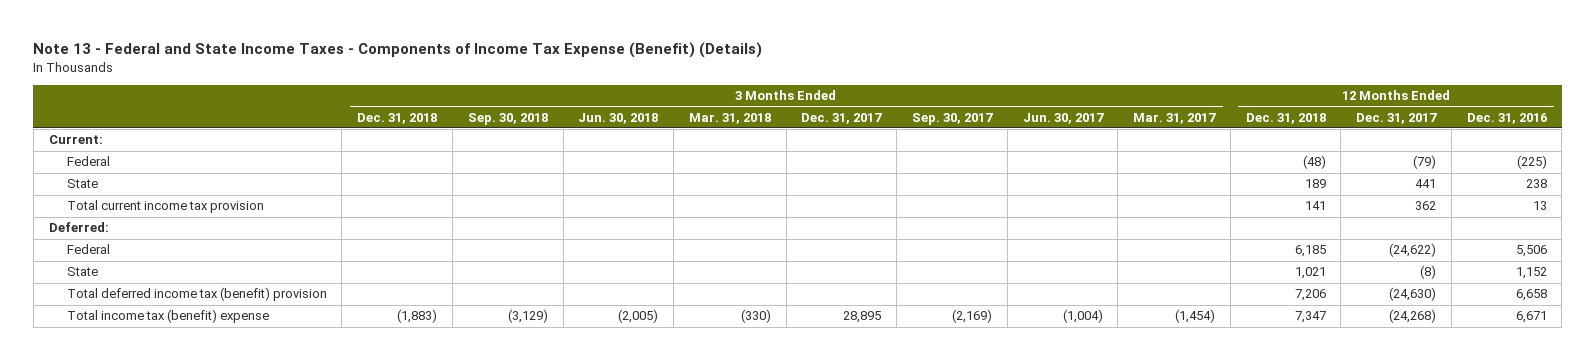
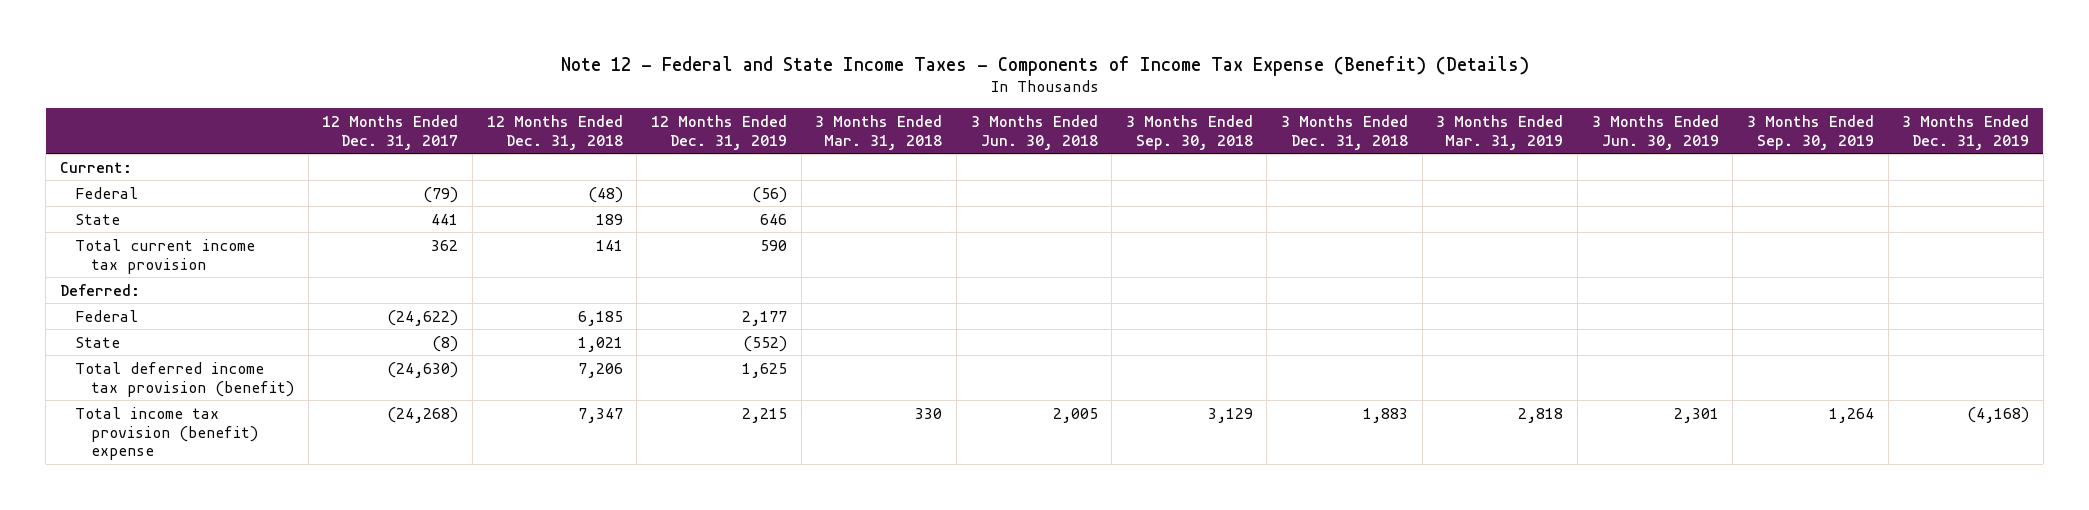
- Note 13 - Federal and State Income Taxes - Components of Income Tax Expense (Benefit) (Details)
+ Note 12 - Federal and State Income Taxes - Components of Income Tax Expense (Benefit) (Details)
- | 3 Months Ended Dec. 31, 2018 | 3 Months Ended Sep. 30, 2018 | 3 Months Ended Jun. 30, 2018 | 3 Months Ended Mar. 31, 2018 | 3 Months Ended Dec. 31, 2017 | 3 Months Ended Sep. 30, 2017 | 3 Months Ended Jun. 30, 2017 | 3 Months Ended Mar. 31, 2017 | 12 Months Ended Dec. 31, 2018 | 12 Months Ended Dec. 31, 2017 | 12 Months Ended Dec. 31, 2016
+ | 12 Months Ended Dec. 31, 2017 | 12 Months Ended Dec. 31, 2018 | 12 Months Ended Dec. 31, 2019 | 3 Months Ended Mar. 31, 2018 | 3 Months Ended Jun. 30, 2018 | 3 Months Ended Sep. 30, 2018 | 3 Months Ended Dec. 31, 2018 | 3 Months Ended Mar. 31, 2019 | 3 Months Ended Jun. 30, 2019 | 3 Months Ended Sep. 30, 2019 | 3 Months Ended Dec. 31, 2019
- Total deferred income tax (benefit) provision | | | | | | | | | 7,206 | (24,630) | 6,658
- Total income tax (benefit) expense | (1,883) | (3,129) | (2,005) | (330) | 28,895 | (2,169) | (1,004) | (1,454) | 7,347 | (24,268) | 6,671
+ Total deferred income tax provision (benefit) | (24,630) | 7,206 | 1,625 | | | | | | | |
+ Total income tax provision (benefit) expense | (24,268) | 7,347 | 2,215 | 330 | 2,005 | 3,129 | 1,883 | 2,818 | 2,301 | 1,264 | (4,168)

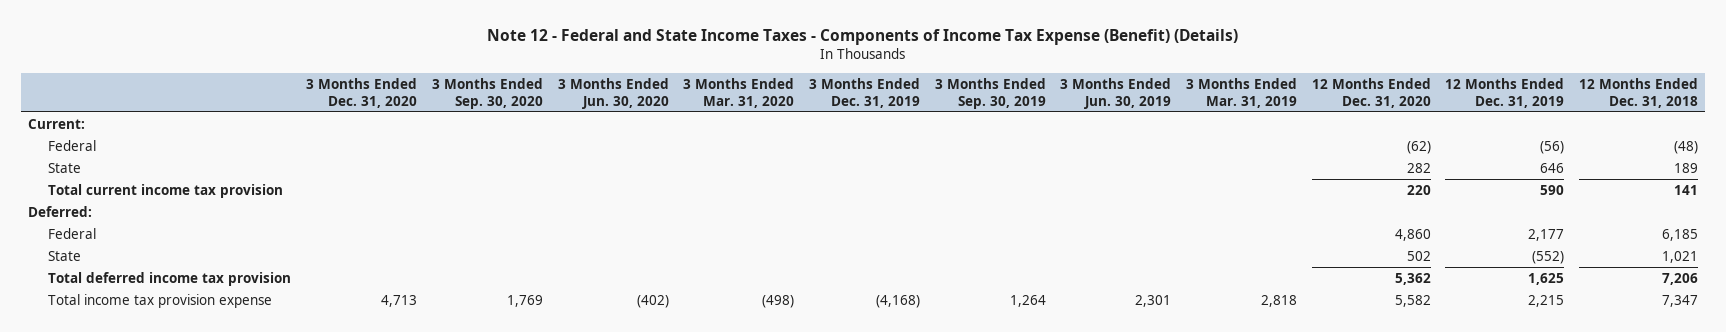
- | 12 Months Ended Dec. 31, 2017 | 12 Months Ended Dec. 31, 2018 | 12 Months Ended Dec. 31, 2019 | 3 Months Ended Mar. 31, 2018 | 3 Months Ended Jun. 30, 2018 | 3 Months Ended Sep. 30, 2018 | 3 Months Ended Dec. 31, 2018 | 3 Months Ended Mar. 31, 2019 | 3 Months Ended Jun. 30, 2019 | 3 Months Ended Sep. 30, 2019 | 3 Months Ended Dec. 31, 2019
+ | 3 Months Ended Dec. 31, 2020 | 3 Months Ended Sep. 30, 2020 | 3 Months Ended Jun. 30, 2020 | 3 Months Ended Mar. 31, 2020 | 3 Months Ended Dec. 31, 2019 | 3 Months Ended Sep. 30, 2019 | 3 Months Ended Jun. 30, 2019 | 3 Months Ended Mar. 31, 2019 | 12 Months Ended Dec. 31, 2020 | 12 Months Ended Dec. 31, 2019 | 12 Months Ended Dec. 31, 2018
- Total deferred income tax provision (benefit) | (24,630) | 7,206 | 1,625 | | | | | | | |
- Total income tax provision (benefit) expense | (24,268) | 7,347 | 2,215 | 330 | 2,005 | 3,129 | 1,883 | 2,818 | 2,301 | 1,264 | (4,168)
+ Total deferred income tax provision | | | | | | | | | 5,362 | 1,625 | 7,206
+ Total income tax provision expense | 4,713 | 1,769 | (402) | (498) | (4,168) | 1,264 | 2,301 | 2,818 | 5,582 | 2,215 | 7,347

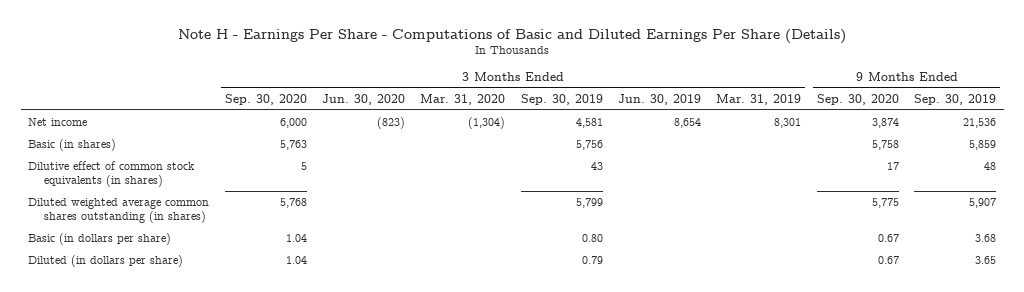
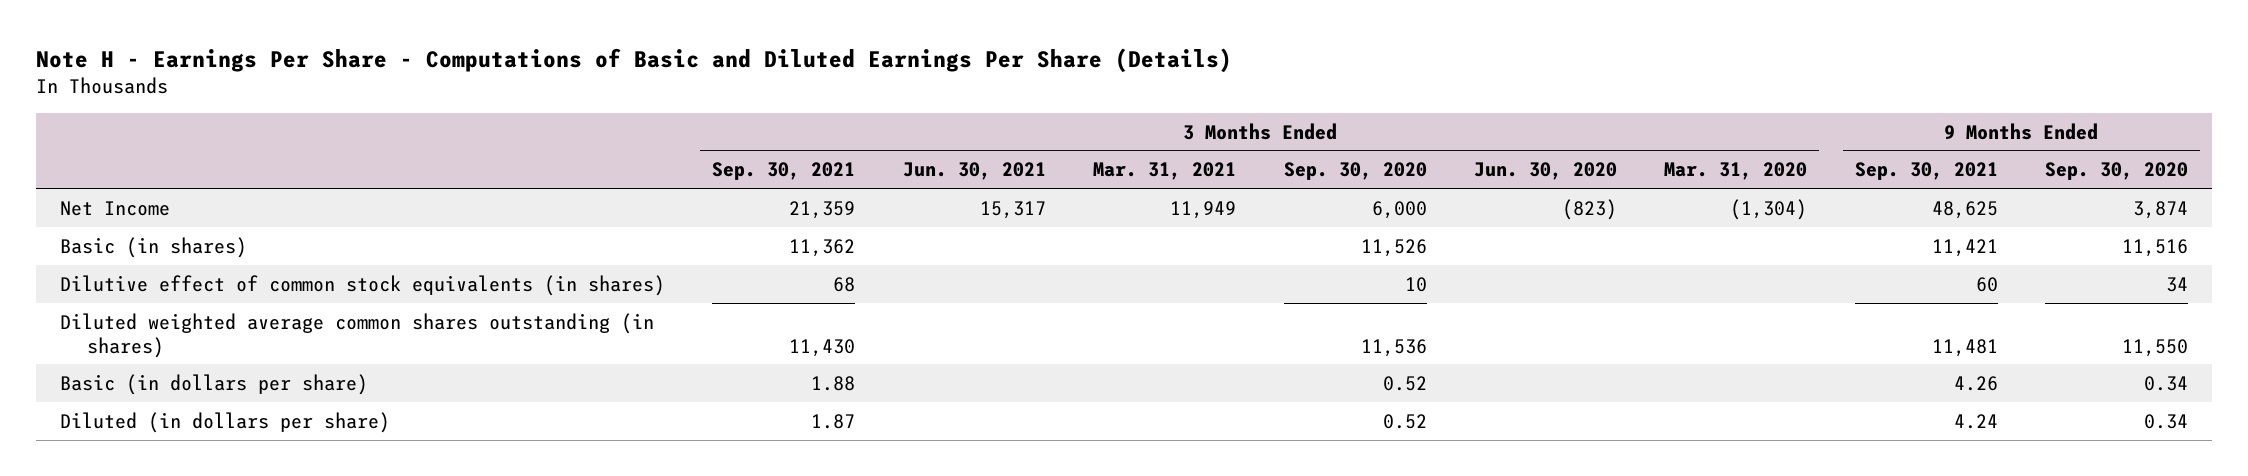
- | 3 Months Ended Sep. 30, 2020 | 3 Months Ended Jun. 30, 2020 | 3 Months Ended Mar. 31, 2020 | 3 Months Ended Sep. 30, 2019 | 3 Months Ended Jun. 30, 2019 | 3 Months Ended Mar. 31, 2019 | 9 Months Ended Sep. 30, 2020 | 9 Months Ended Sep. 30, 2019
+ | 3 Months Ended Sep. 30, 2021 | 3 Months Ended Jun. 30, 2021 | 3 Months Ended Mar. 31, 2021 | 3 Months Ended Sep. 30, 2020 | 3 Months Ended Jun. 30, 2020 | 3 Months Ended Mar. 31, 2020 | 9 Months Ended Sep. 30, 2021 | 9 Months Ended Sep. 30, 2020
- Net income | 6,000 | (823) | (1,304) | 4,581 | 8,654 | 8,301 | 3,874 | 21,536
- Basic (in shares) | 5,763 | | | 5,756 | | | 5,758 | 5,859
- Dilutive effect of common stock equivalents (in shares) | 5 | | | 43 | | | 17 | 48
- Diluted weighted average common shares outstanding (in shares) | 5,768 | | | 5,799 | | | 5,775 | 5,907
- Basic (in dollars per share) | 1.04 | | | 0.80 | | | 0.67 | 3.68
- Diluted (in dollars per share) | 1.04 | | | 0.79 | | | 0.67 | 3.65
+ Net Income | 21,359 | 15,317 | 11,949 | 6,000 | (823) | (1,304) | 48,625 | 3,874
+ Basic (in shares) | 11,362 | | | 11,526 | | | 11,421 | 11,516
+ Dilutive effect of common stock equivalents (in shares) | 68 | | | 10 | | | 60 | 34
+ Diluted weighted average common shares outstanding (in shares) | 11,430 | | | 11,536 | | | 11,481 | 11,550
+ Basic (in dollars per share) | 1.88 | | | 0.52 | | | 4.26 | 0.34
+ Diluted (in dollars per share) | 1.87 | | | 0.52 | | | 4.24 | 0.34

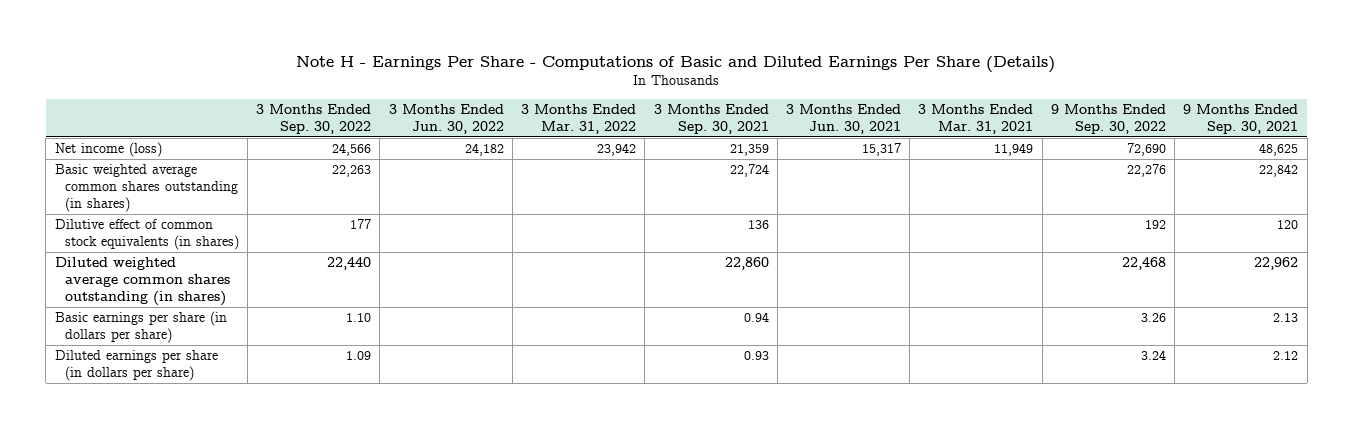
- | 3 Months Ended Sep. 30, 2021 | 3 Months Ended Jun. 30, 2021 | 3 Months Ended Mar. 31, 2021 | 3 Months Ended Sep. 30, 2020 | 3 Months Ended Jun. 30, 2020 | 3 Months Ended Mar. 31, 2020 | 9 Months Ended Sep. 30, 2021 | 9 Months Ended Sep. 30, 2020
+ | 3 Months Ended Sep. 30, 2022 | 3 Months Ended Jun. 30, 2022 | 3 Months Ended Mar. 31, 2022 | 3 Months Ended Sep. 30, 2021 | 3 Months Ended Jun. 30, 2021 | 3 Months Ended Mar. 31, 2021 | 9 Months Ended Sep. 30, 2022 | 9 Months Ended Sep. 30, 2021
- Net Income | 21,359 | 15,317 | 11,949 | 6,000 | (823) | (1,304) | 48,625 | 3,874
- Basic (in shares) | 11,362 | | | 11,526 | | | 11,421 | 11,516
- Dilutive effect of common stock equivalents (in shares) | 68 | | | 10 | | | 60 | 34
- Diluted weighted average common shares outstanding (in shares) | 11,430 | | | 11,536 | | | 11,481 | 11,550
- Basic (in dollars per share) | 1.88 | | | 0.52 | | | 4.26 | 0.34
- Diluted (in dollars per share) | 1.87 | | | 0.52 | | | 4.24 | 0.34
+ Net income (loss) | 24,566 | 24,182 | 23,942 | 21,359 | 15,317 | 11,949 | 72,690 | 48,625
+ Basic weighted average common shares outstanding (in shares) | 22,263 | | | 22,724 | | | 22,276 | 22,842
+ Dilutive effect of common stock equivalents (in shares) | 177 | | | 136 | | | 192 | 120
+ Diluted weighted average common shares outstanding (in shares) | 22,440 | | | 22,860 | | | 22,468 | 22,962
+ Basic earnings per share (in dollars per share) | 1.10 | | | 0.94 | | | 3.26 | 2.13
+ Diluted earnings per share (in dollars per share) | 1.09 | | | 0.93 | | | 3.24 | 2.12

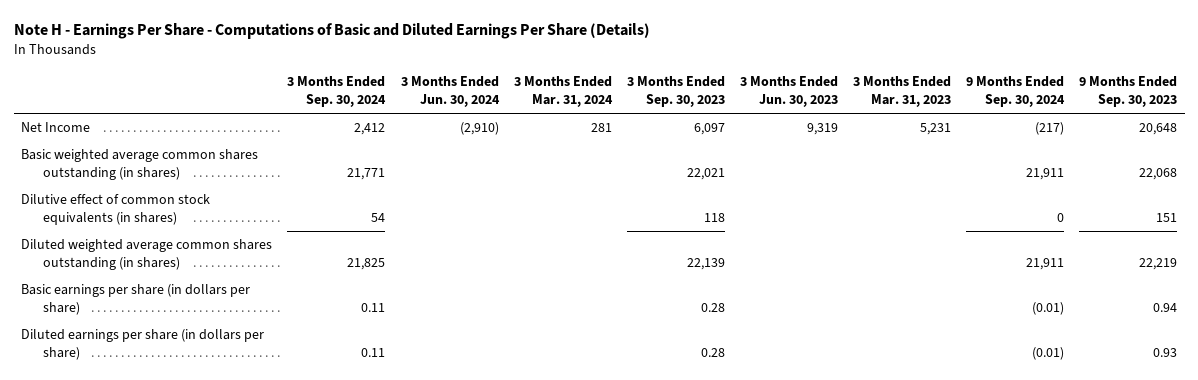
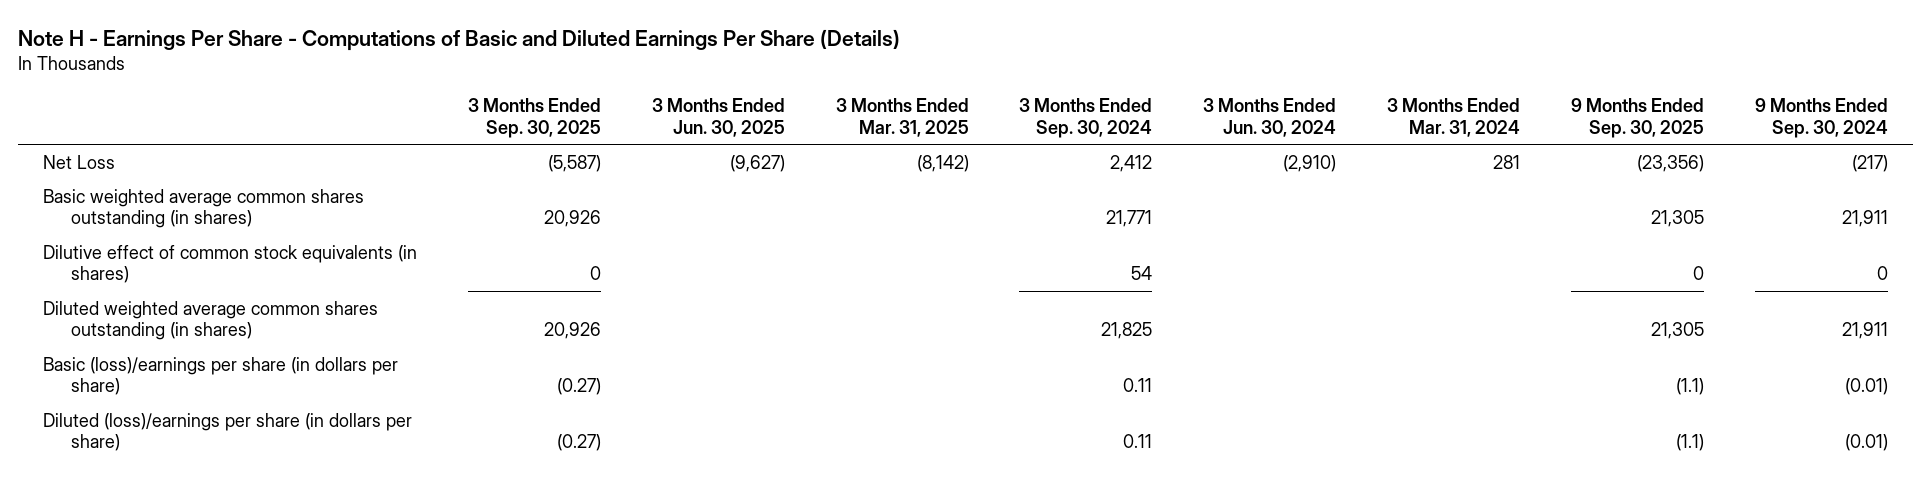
- | 3 Months Ended Sep. 30, 2024 | 3 Months Ended Jun. 30, 2024 | 3 Months Ended Mar. 31, 2024 | 3 Months Ended Sep. 30, 2023 | 3 Months Ended Jun. 30, 2023 | 3 Months Ended Mar. 31, 2023 | 9 Months Ended Sep. 30, 2024 | 9 Months Ended Sep. 30, 2023
+ | 3 Months Ended Sep. 30, 2025 | 3 Months Ended Jun. 30, 2025 | 3 Months Ended Mar. 31, 2025 | 3 Months Ended Sep. 30, 2024 | 3 Months Ended Jun. 30, 2024 | 3 Months Ended Mar. 31, 2024 | 9 Months Ended Sep. 30, 2025 | 9 Months Ended Sep. 30, 2024
- Net Income | 2,412 | (2,910) | 281 | 6,097 | 9,319 | 5,231 | (217) | 20,648
+ Net Loss | (5,587) | (9,627) | (8,142) | 2,412 | (2,910) | 281 | (23,356) | (217)
- Basic earnings per share (in dollars per share) | 0.11 | | | 0.28 | | | (0.01) | 0.94
- Diluted earnings per share (in dollars per share) | 0.11 | | | 0.28 | | | (0.01) | 0.93
+ Basic (loss)/earnings per share (in dollars per share) | (0.27) | | | 0.11 | | | (1.1) | (0.01)
+ Diluted (loss)/earnings per share (in dollars per share) | (0.27) | | | 0.11 | | | (1.1) | (0.01)

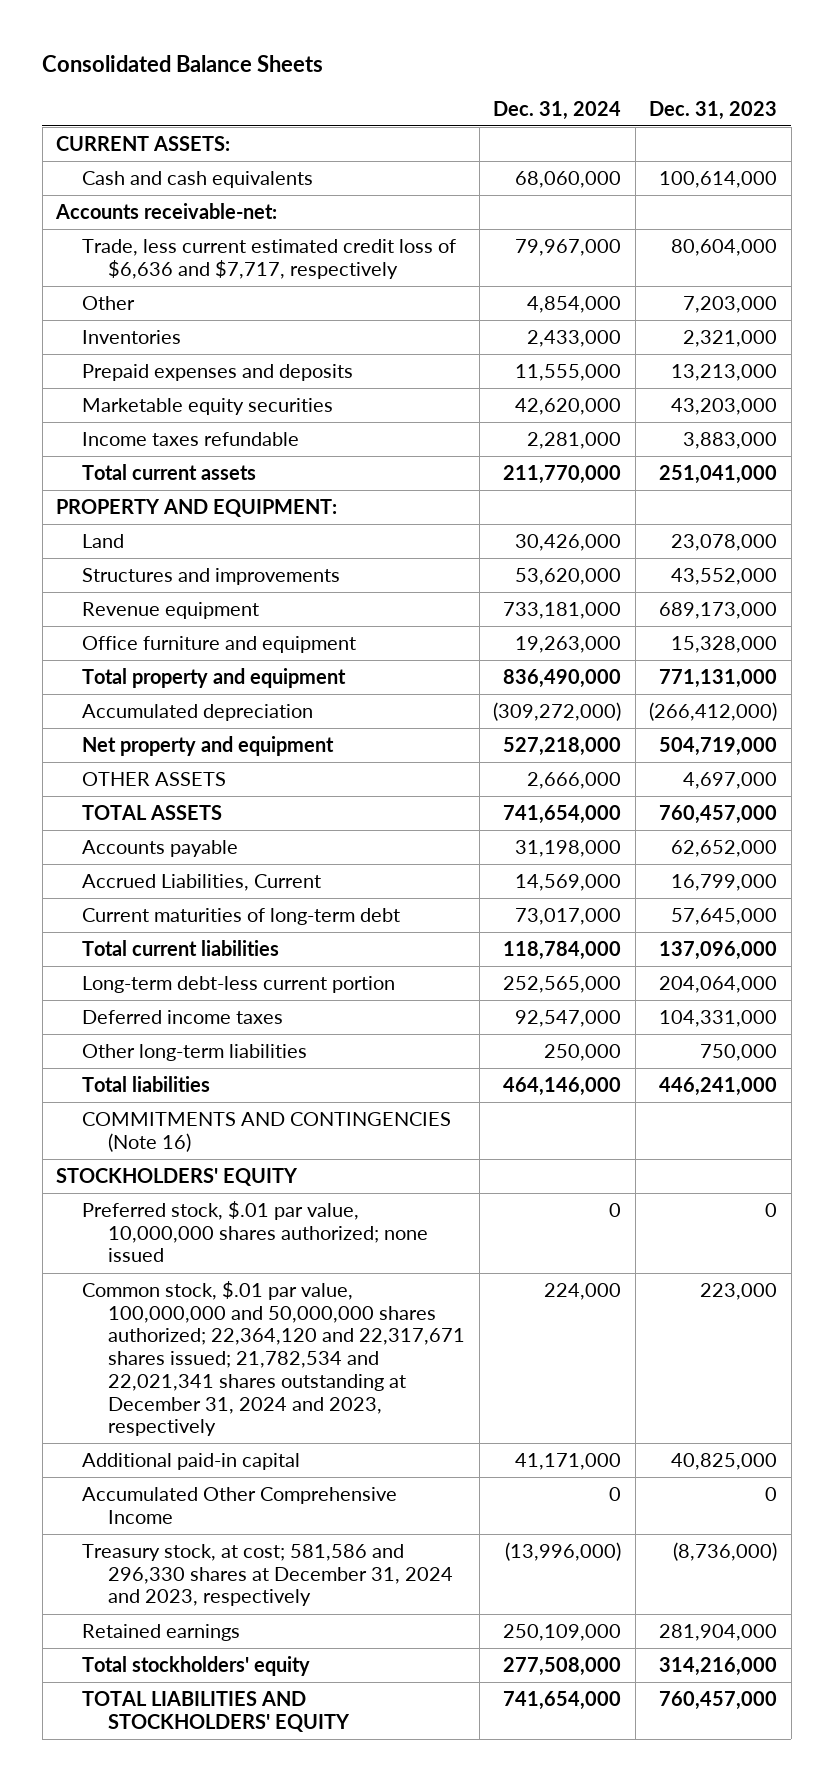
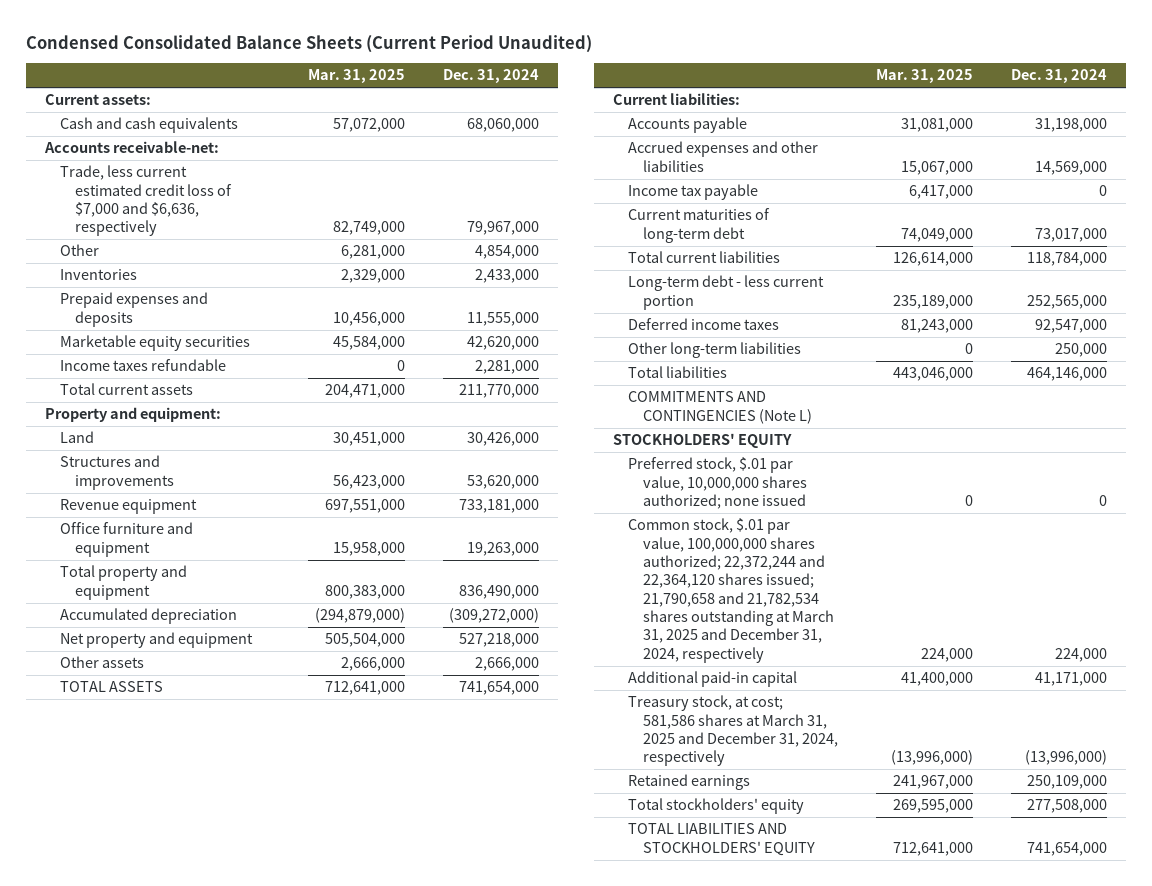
- Consolidated Balance Sheets
+ Condensed Consolidated Balance Sheets (Current Period Unaudited)
- | Dec. 31, 2024 | Dec. 31, 2023
+ | Mar. 31, 2025 | Dec. 31, 2024
- CURRENT ASSETS:
+ Current assets:
- Trade, less current estimated credit loss of $6,636 and $7,717, respectively | 79,967,000 | 80,604,000
+ Trade, less current estimated credit loss of $7,000 and $6,636, respectively | 82,749,000 | 79,967,000
- PROPERTY AND EQUIPMENT:
+ Property and equipment:
- OTHER ASSETS | 2,666,000 | 4,697,000
+ Other assets | 2,666,000 | 2,666,000
+ Current liabilities:
- Accrued Liabilities, Current | 14,569,000 | 16,799,000
+ Accrued expenses and other liabilities | 15,067,000 | 14,569,000
+ Income tax payable | 6,417,000 | 0
- Long-term debt-less current portion | 252,565,000 | 204,064,000
+ Long-term debt - less current portion | 235,189,000 | 252,565,000
- COMMITMENTS AND CONTINGENCIES (Note 16)
+ COMMITMENTS AND CONTINGENCIES (Note L)
- Common stock, $.01 par value, 100,000,000 and 50,000,000 shares authorized; 22,364,120 and 22,317,671 shares issued; 21,782,534 and 22,021,341 shares outstanding at December 31, 2024 and 2023, respectively | 224,000 | 223,000
+ Common stock, $.01 par value, 100,000,000 shares authorized; 22,372,244 and 22,364,120 shares issued; 21,790,658 and 21,782,534 shares outstanding at March 31, 2025 and December 31, 2024, respectively | 224,000 | 224,000
- Accumulated Other Comprehensive Income | 0 | 0
- Treasury stock, at cost; 581,586 and 296,330 shares at December 31, 2024 and 2023, respectively | (13,996,000) | (8,736,000)
+ Treasury stock, at cost; 581,586 shares at March 31, 2025 and December 31, 2024, respectively | (13,996,000) | (13,996,000)

